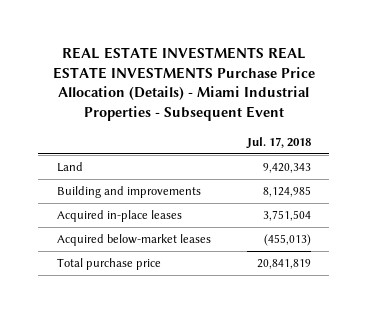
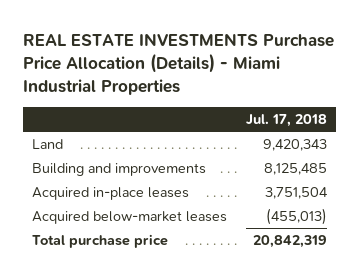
- REAL ESTATE INVESTMENTS REAL ESTATE INVESTMENTS Purchase Price Allocation (Details) - Miami Industrial Properties - Subsequent Event
+ REAL ESTATE INVESTMENTS Purchase Price Allocation (Details) - Miami Industrial Properties
- Building and improvements | 8,124,985
+ Building and improvements | 8,125,485
- Total purchase price | 20,841,819
+ Total purchase price | 20,842,319

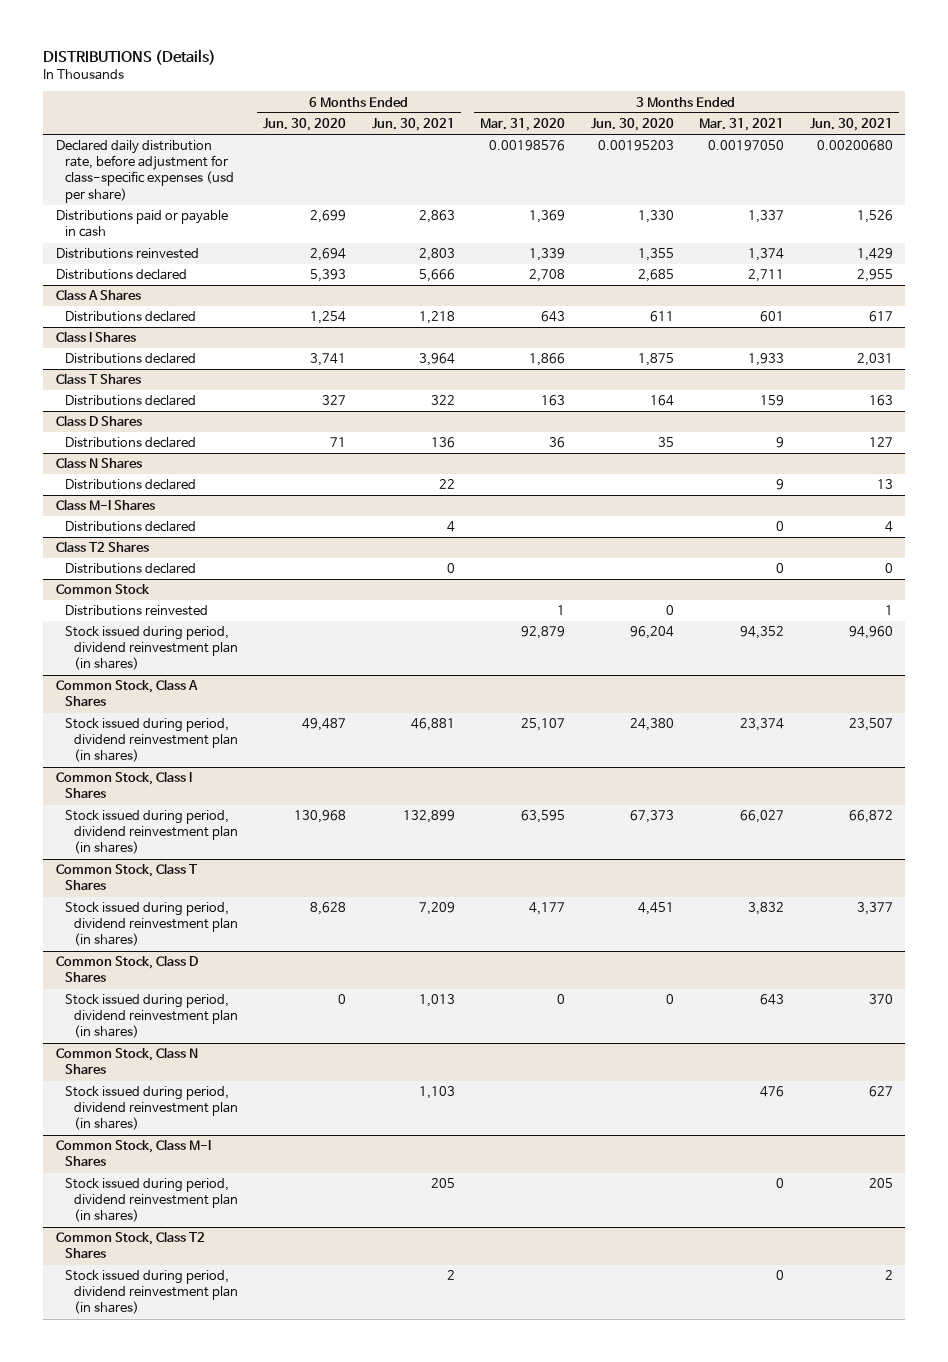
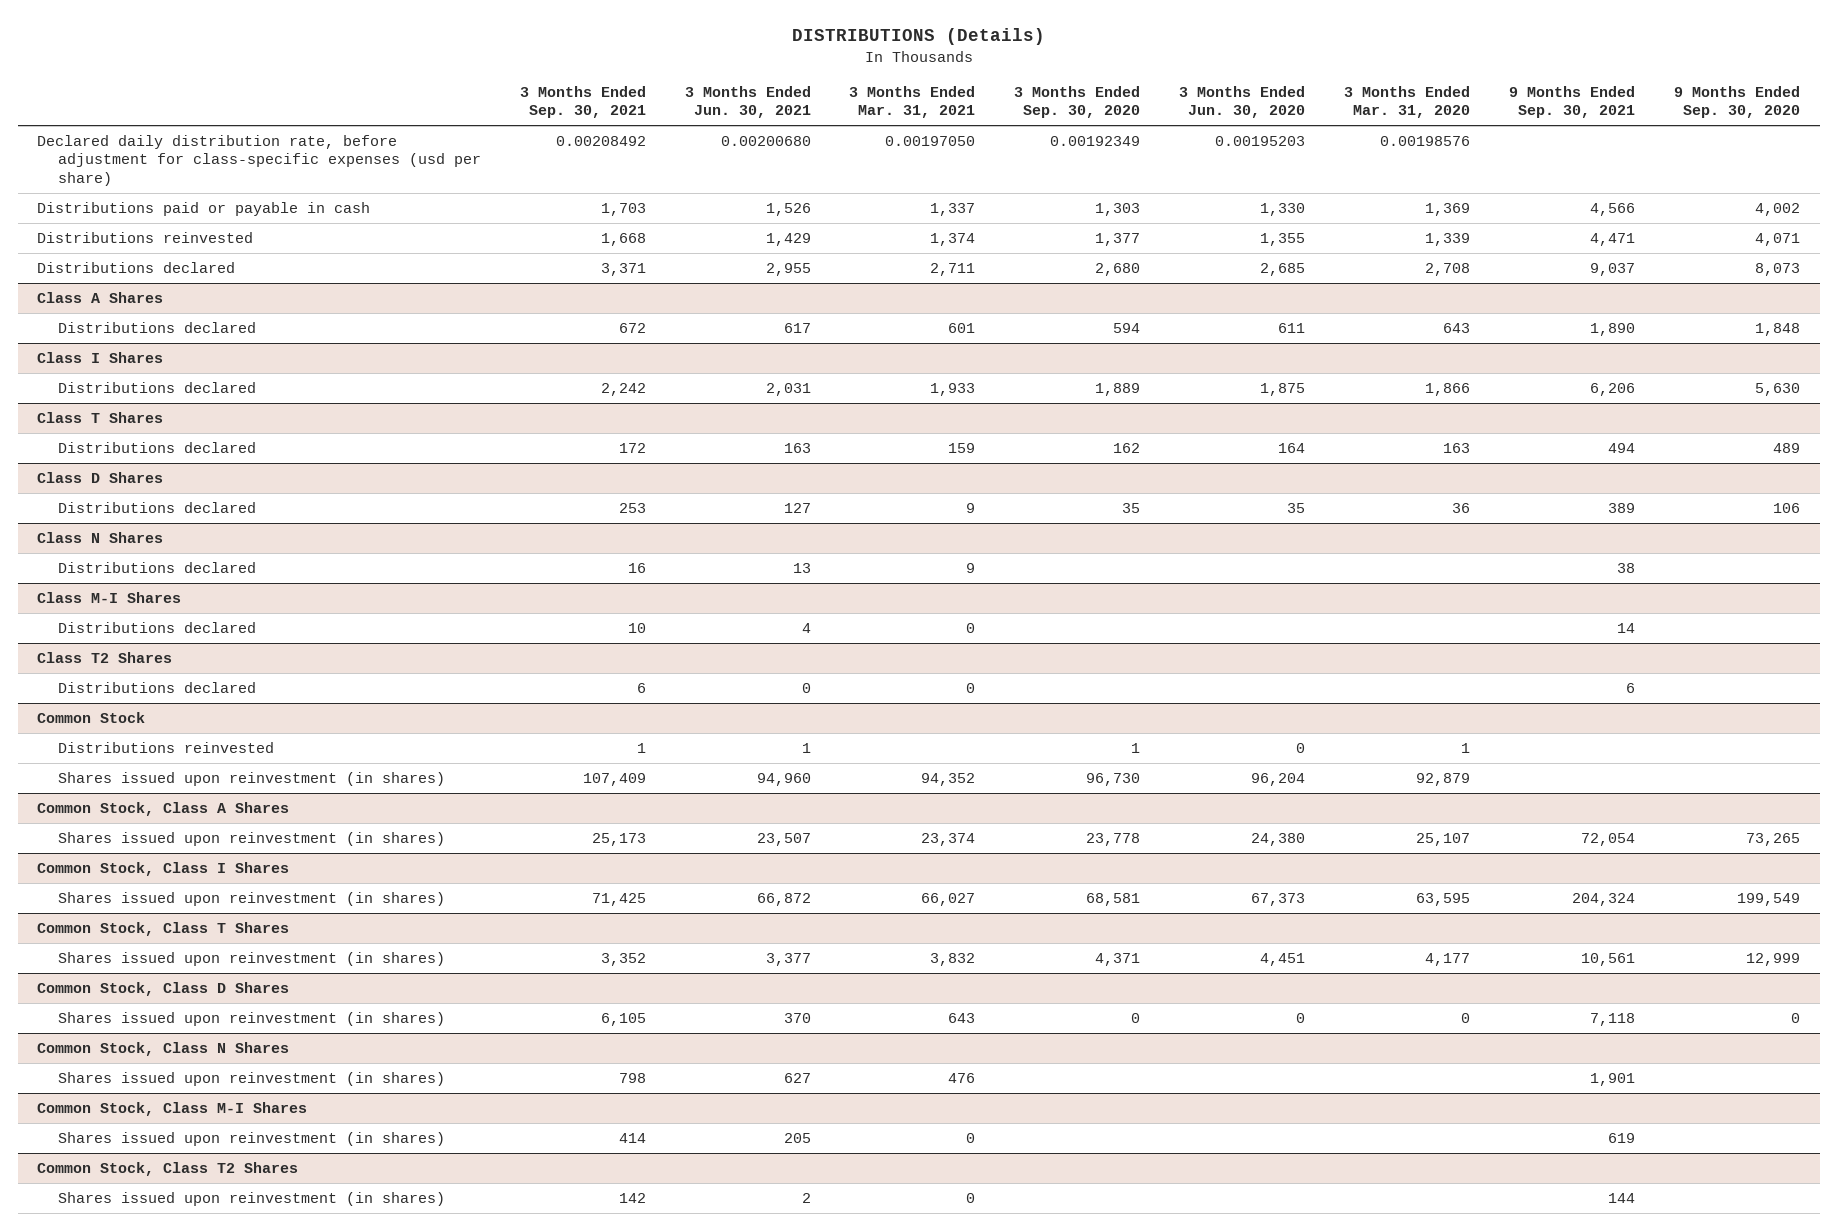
- | 6 Months Ended Jun. 30, 2020 | 6 Months Ended Jun. 30, 2021 | 3 Months Ended Mar. 31, 2020 | 3 Months Ended Jun. 30, 2020 | 3 Months Ended Mar. 31, 2021 | 3 Months Ended Jun. 30, 2021
+ | 3 Months Ended Sep. 30, 2021 | 3 Months Ended Jun. 30, 2021 | 3 Months Ended Mar. 31, 2021 | 3 Months Ended Sep. 30, 2020 | 3 Months Ended Jun. 30, 2020 | 3 Months Ended Mar. 31, 2020 | 9 Months Ended Sep. 30, 2021 | 9 Months Ended Sep. 30, 2020
@ Common Stock
- Stock issued during period, dividend reinvestment plan (in shares) | | | 92,879 | 96,204 | 94,352 | 94,960
+ Shares issued upon reinvestment (in shares) | 107,409 | 94,960 | 94,352 | 96,730 | 96,204 | 92,879 | |
@ Common Stock, Class A Shares
- Stock issued during period, dividend reinvestment plan (in shares) | 49,487 | 46,881 | 25,107 | 24,380 | 23,374 | 23,507
+ Shares issued upon reinvestment (in shares) | 25,173 | 23,507 | 23,374 | 23,778 | 24,380 | 25,107 | 72,054 | 73,265
@ Common Stock, Class I Shares
- Stock issued during period, dividend reinvestment plan (in shares) | 130,968 | 132,899 | 63,595 | 67,373 | 66,027 | 66,872
+ Shares issued upon reinvestment (in shares) | 71,425 | 66,872 | 66,027 | 68,581 | 67,373 | 63,595 | 204,324 | 199,549
@ Common Stock, Class T Shares
- Stock issued during period, dividend reinvestment plan (in shares) | 8,628 | 7,209 | 4,177 | 4,451 | 3,832 | 3,377
+ Shares issued upon reinvestment (in shares) | 3,352 | 3,377 | 3,832 | 4,371 | 4,451 | 4,177 | 10,561 | 12,999
@ Common Stock, Class D Shares
- Stock issued during period, dividend reinvestment plan (in shares) | 0 | 1,013 | 0 | 0 | 643 | 370
+ Shares issued upon reinvestment (in shares) | 6,105 | 370 | 643 | 0 | 0 | 0 | 7,118 | 0
@ Common Stock, Class N Shares
- Stock issued during period, dividend reinvestment plan (in shares) | | 1,103 | | | 476 | 627
+ Shares issued upon reinvestment (in shares) | 798 | 627 | 476 | | | | 1,901 |
@ Common Stock, Class M-I Shares
- Stock issued during period, dividend reinvestment plan (in shares) | | 205 | | | 0 | 205
+ Shares issued upon reinvestment (in shares) | 414 | 205 | 0 | | | | 619 |
@ Common Stock, Class T2 Shares
- Stock issued during period, dividend reinvestment plan (in shares) | | 2 | | | 0 | 2
+ Shares issued upon reinvestment (in shares) | 142 | 2 | 0 | | | | 144 |

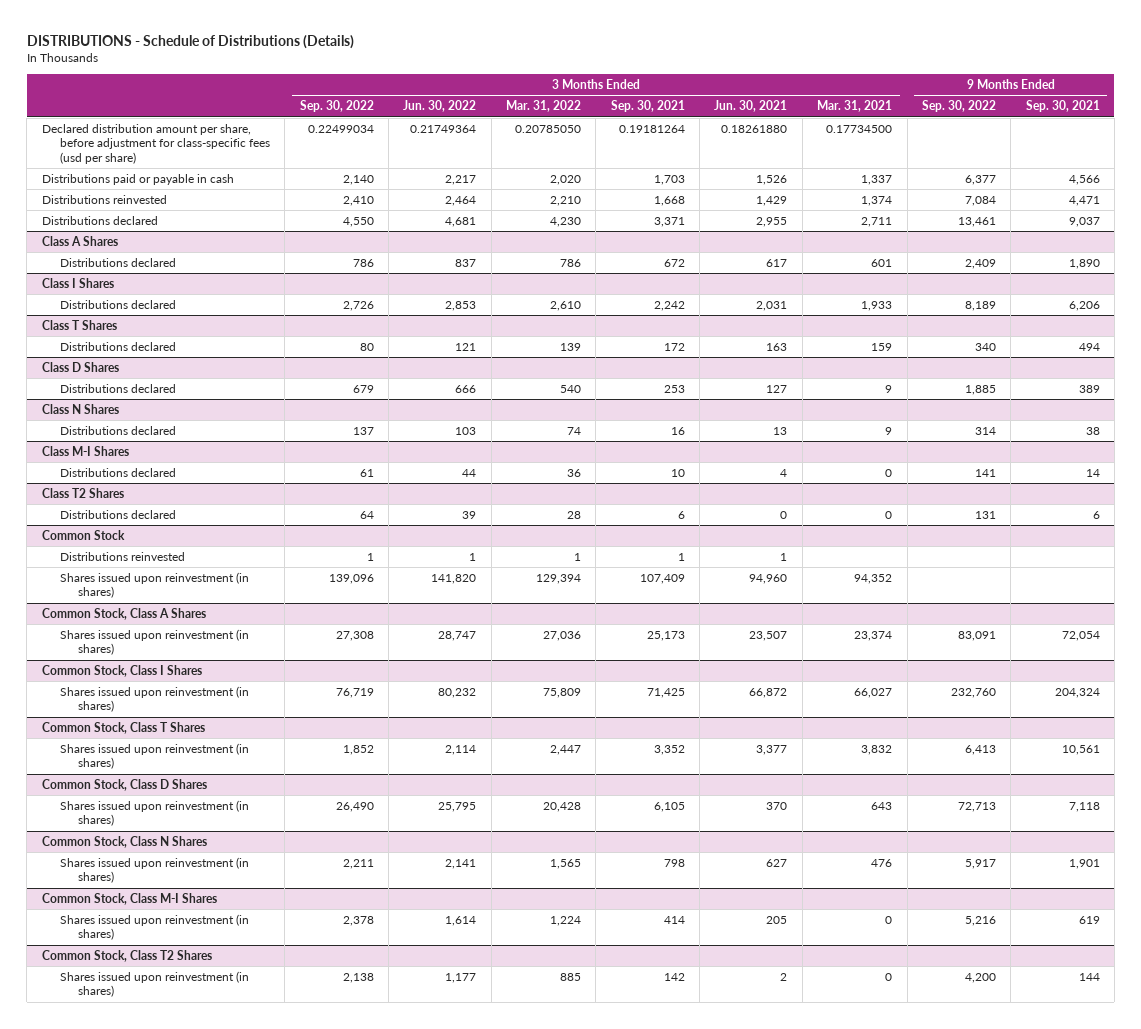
- DISTRIBUTIONS (Details)
+ DISTRIBUTIONS - Schedule of Distributions (Details)
- | 3 Months Ended Sep. 30, 2021 | 3 Months Ended Jun. 30, 2021 | 3 Months Ended Mar. 31, 2021 | 3 Months Ended Sep. 30, 2020 | 3 Months Ended Jun. 30, 2020 | 3 Months Ended Mar. 31, 2020 | 9 Months Ended Sep. 30, 2021 | 9 Months Ended Sep. 30, 2020
+ | 3 Months Ended Sep. 30, 2022 | 3 Months Ended Jun. 30, 2022 | 3 Months Ended Mar. 31, 2022 | 3 Months Ended Sep. 30, 2021 | 3 Months Ended Jun. 30, 2021 | 3 Months Ended Mar. 31, 2021 | 9 Months Ended Sep. 30, 2022 | 9 Months Ended Sep. 30, 2021
- Declared daily distribution rate, before adjustment for class-specific expenses (usd per share) | 0.00208492 | 0.00200680 | 0.00197050 | 0.00192349 | 0.00195203 | 0.00198576 | |
+ Declared distribution amount per share, before adjustment for class-specific fees (usd per share) | 0.22499034 | 0.21749364 | 0.20785050 | 0.19181264 | 0.18261880 | 0.17734500 | |

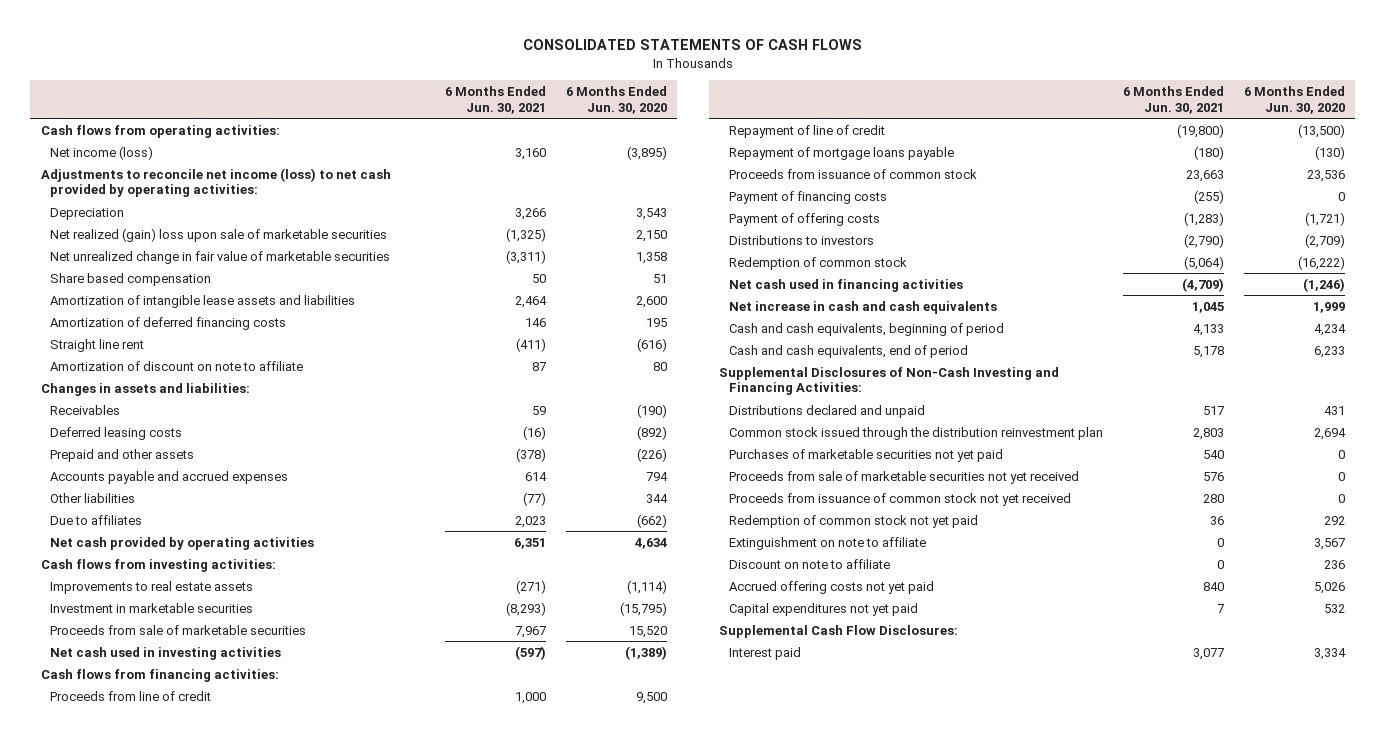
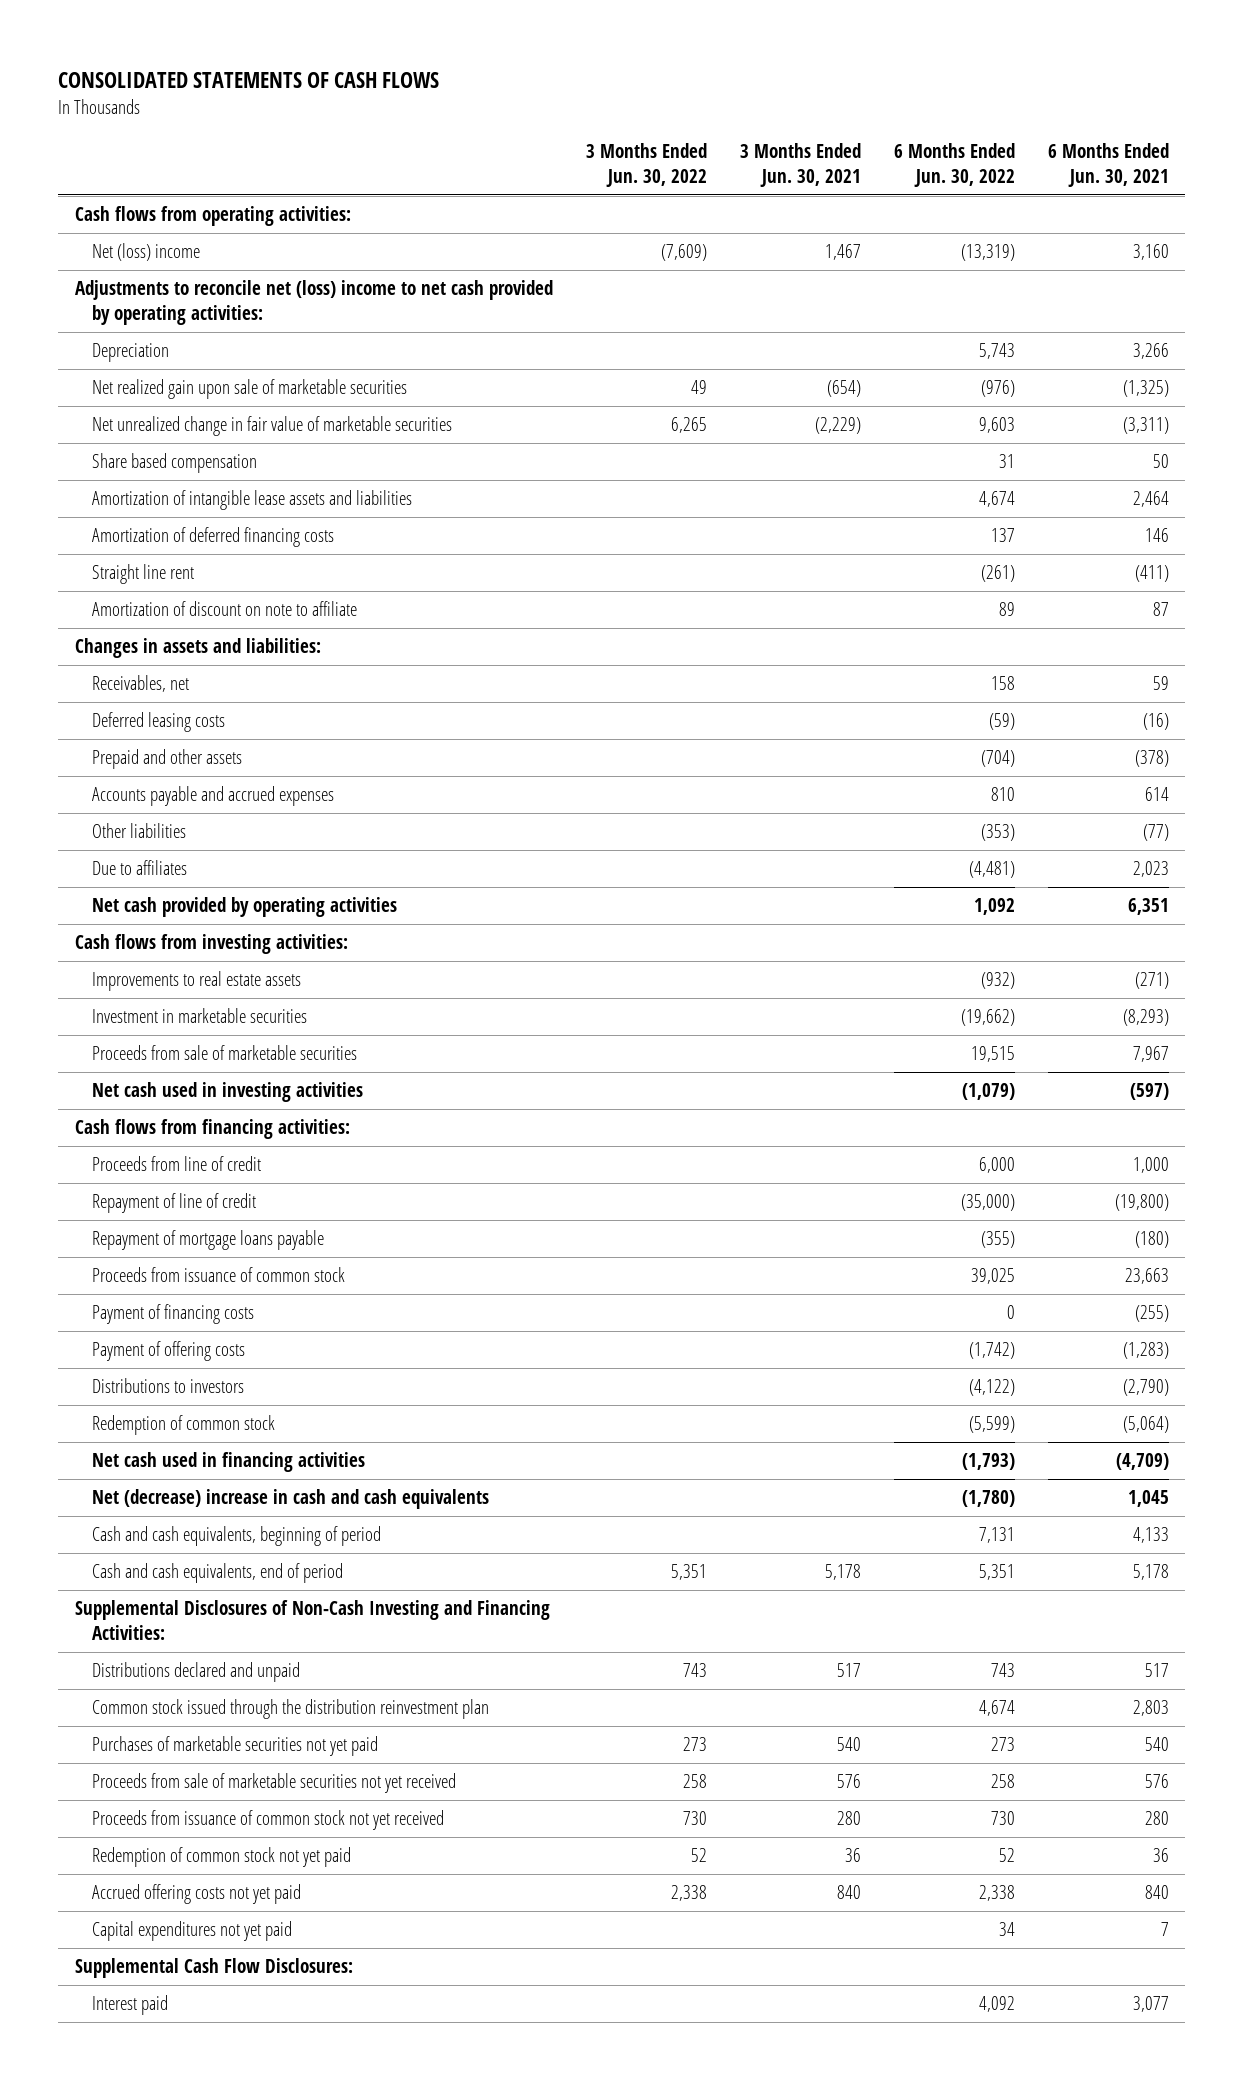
- | 6 Months Ended Jun. 30, 2021 | 6 Months Ended Jun. 30, 2020
+ | 3 Months Ended Jun. 30, 2022 | 3 Months Ended Jun. 30, 2021 | 6 Months Ended Jun. 30, 2022 | 6 Months Ended Jun. 30, 2021
- Net income (loss) | 3,160 | (3,895)
- Adjustments to reconcile net income (loss) to net cash provided by operating activities:
+ Net (loss) income | (7,609) | 1,467 | (13,319) | 3,160
+ Adjustments to reconcile net (loss) income to net cash provided by operating activities:
- Net realized (gain) loss upon sale of marketable securities | (1,325) | 2,150
+ Net realized gain upon sale of marketable securities | 49 | (654) | (976) | (1,325)
- Receivables | 59 | (190)
+ Receivables, net | | | 158 | 59
- Net increase in cash and cash equivalents | 1,045 | 1,999
+ Net (decrease) increase in cash and cash equivalents | | | (1,780) | 1,045
- Extinguishment on note to affiliate | 0 | 3,567
- Discount on note to affiliate | 0 | 236

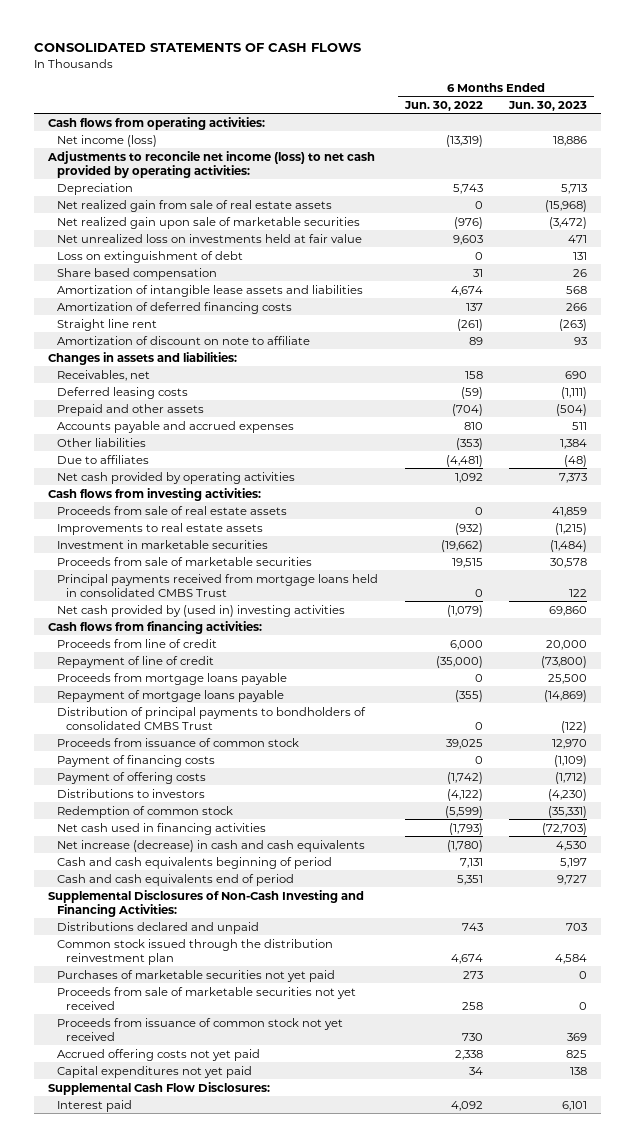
- | 3 Months Ended Jun. 30, 2022 | 3 Months Ended Jun. 30, 2021 | 6 Months Ended Jun. 30, 2022 | 6 Months Ended Jun. 30, 2021
+ | 6 Months Ended Jun. 30, 2022 | 6 Months Ended Jun. 30, 2023
- Net (loss) income | (7,609) | 1,467 | (13,319) | 3,160
- Adjustments to reconcile net (loss) income to net cash provided by operating activities:
+ Net income (loss) | (13,319) | 18,886
+ Adjustments to reconcile net income (loss) to net cash provided by operating activities:
+ Net realized gain from sale of real estate assets | 0 | (15,968)
- Net unrealized change in fair value of marketable securities | 6,265 | (2,229) | 9,603 | (3,311)
+ Net unrealized loss on investments held at fair value | 9,603 | 471
+ Loss on extinguishment of debt | 0 | 131
+ Proceeds from sale of real estate assets | 0 | 41,859
- Net cash used in investing activities | | | (1,079) | (597)
+ Principal payments received from mortgage loans held in consolidated CMBS Trust | 0 | 122
+ Net cash provided by (used in) investing activities | (1,079) | 69,860
+ Proceeds from mortgage loans payable | 0 | 25,500
+ Distribution of principal payments to bondholders of consolidated CMBS Trust | 0 | (122)
- Net (decrease) increase in cash and cash equivalents | | | (1,780) | 1,045
- Cash and cash equivalents, beginning of period | | | 7,131 | 4,133
- Cash and cash equivalents, end of period | 5,351 | 5,178 | 5,351 | 5,178
+ Net increase (decrease) in cash and cash equivalents | (1,780) | 4,530
+ Cash and cash equivalents beginning of period | 7,131 | 5,197
+ Cash and cash equivalents end of period | 5,351 | 9,727
- Redemption of common stock not yet paid | 52 | 36 | 52 | 36

